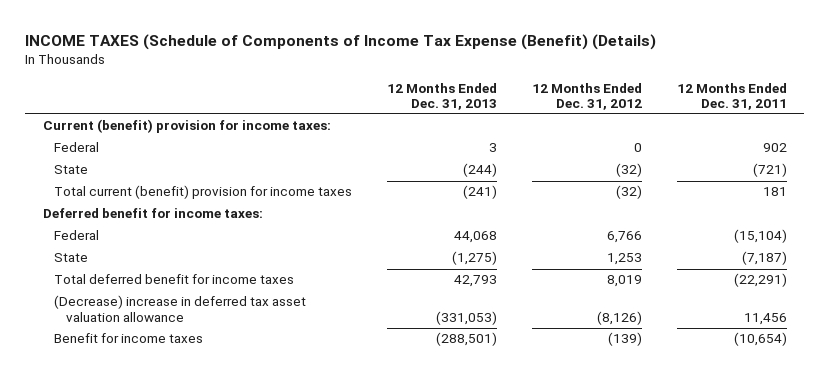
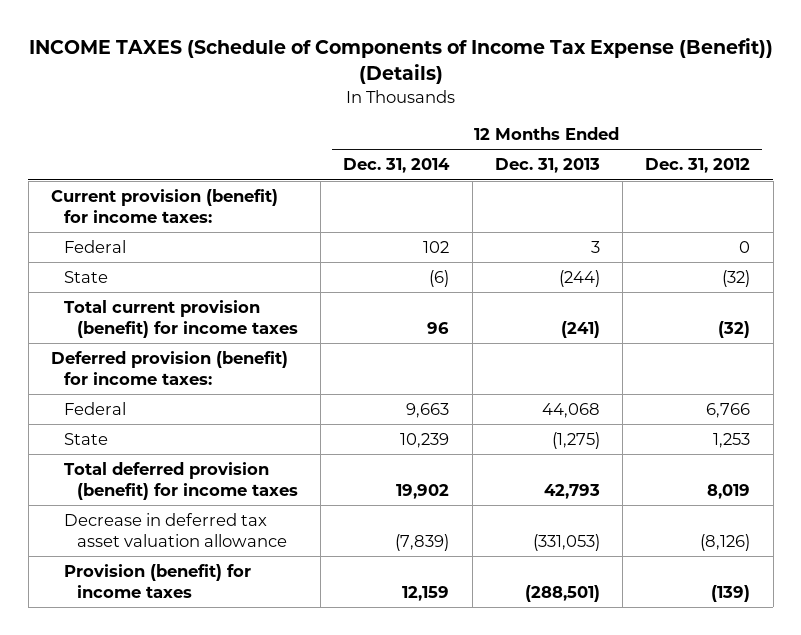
- INCOME TAXES (Schedule of Components of Income Tax Expense (Benefit) (Details)
+ INCOME TAXES (Schedule of Components of Income Tax Expense (Benefit)) (Details)
- | 12 Months Ended Dec. 31, 2013 | 12 Months Ended Dec. 31, 2012 | 12 Months Ended Dec. 31, 2011
+ | 12 Months Ended Dec. 31, 2014 | 12 Months Ended Dec. 31, 2013 | 12 Months Ended Dec. 31, 2012
- Current (benefit) provision for income taxes:
+ Current provision (benefit) for income taxes:
- Total current (benefit) provision for income taxes | (241) | (32) | 181
- Deferred benefit for income taxes:
+ Total current provision (benefit) for income taxes | 96 | (241) | (32)
+ Deferred provision (benefit) for income taxes:
- Total deferred benefit for income taxes | 42,793 | 8,019 | (22,291)
- (Decrease) increase in deferred tax asset valuation allowance | (331,053) | (8,126) | 11,456
- Benefit for income taxes | (288,501) | (139) | (10,654)
+ Total deferred provision (benefit) for income taxes | 19,902 | 42,793 | 8,019
+ Decrease in deferred tax asset valuation allowance | (7,839) | (331,053) | (8,126)
+ Provision (benefit) for income taxes | 12,159 | (288,501) | (139)

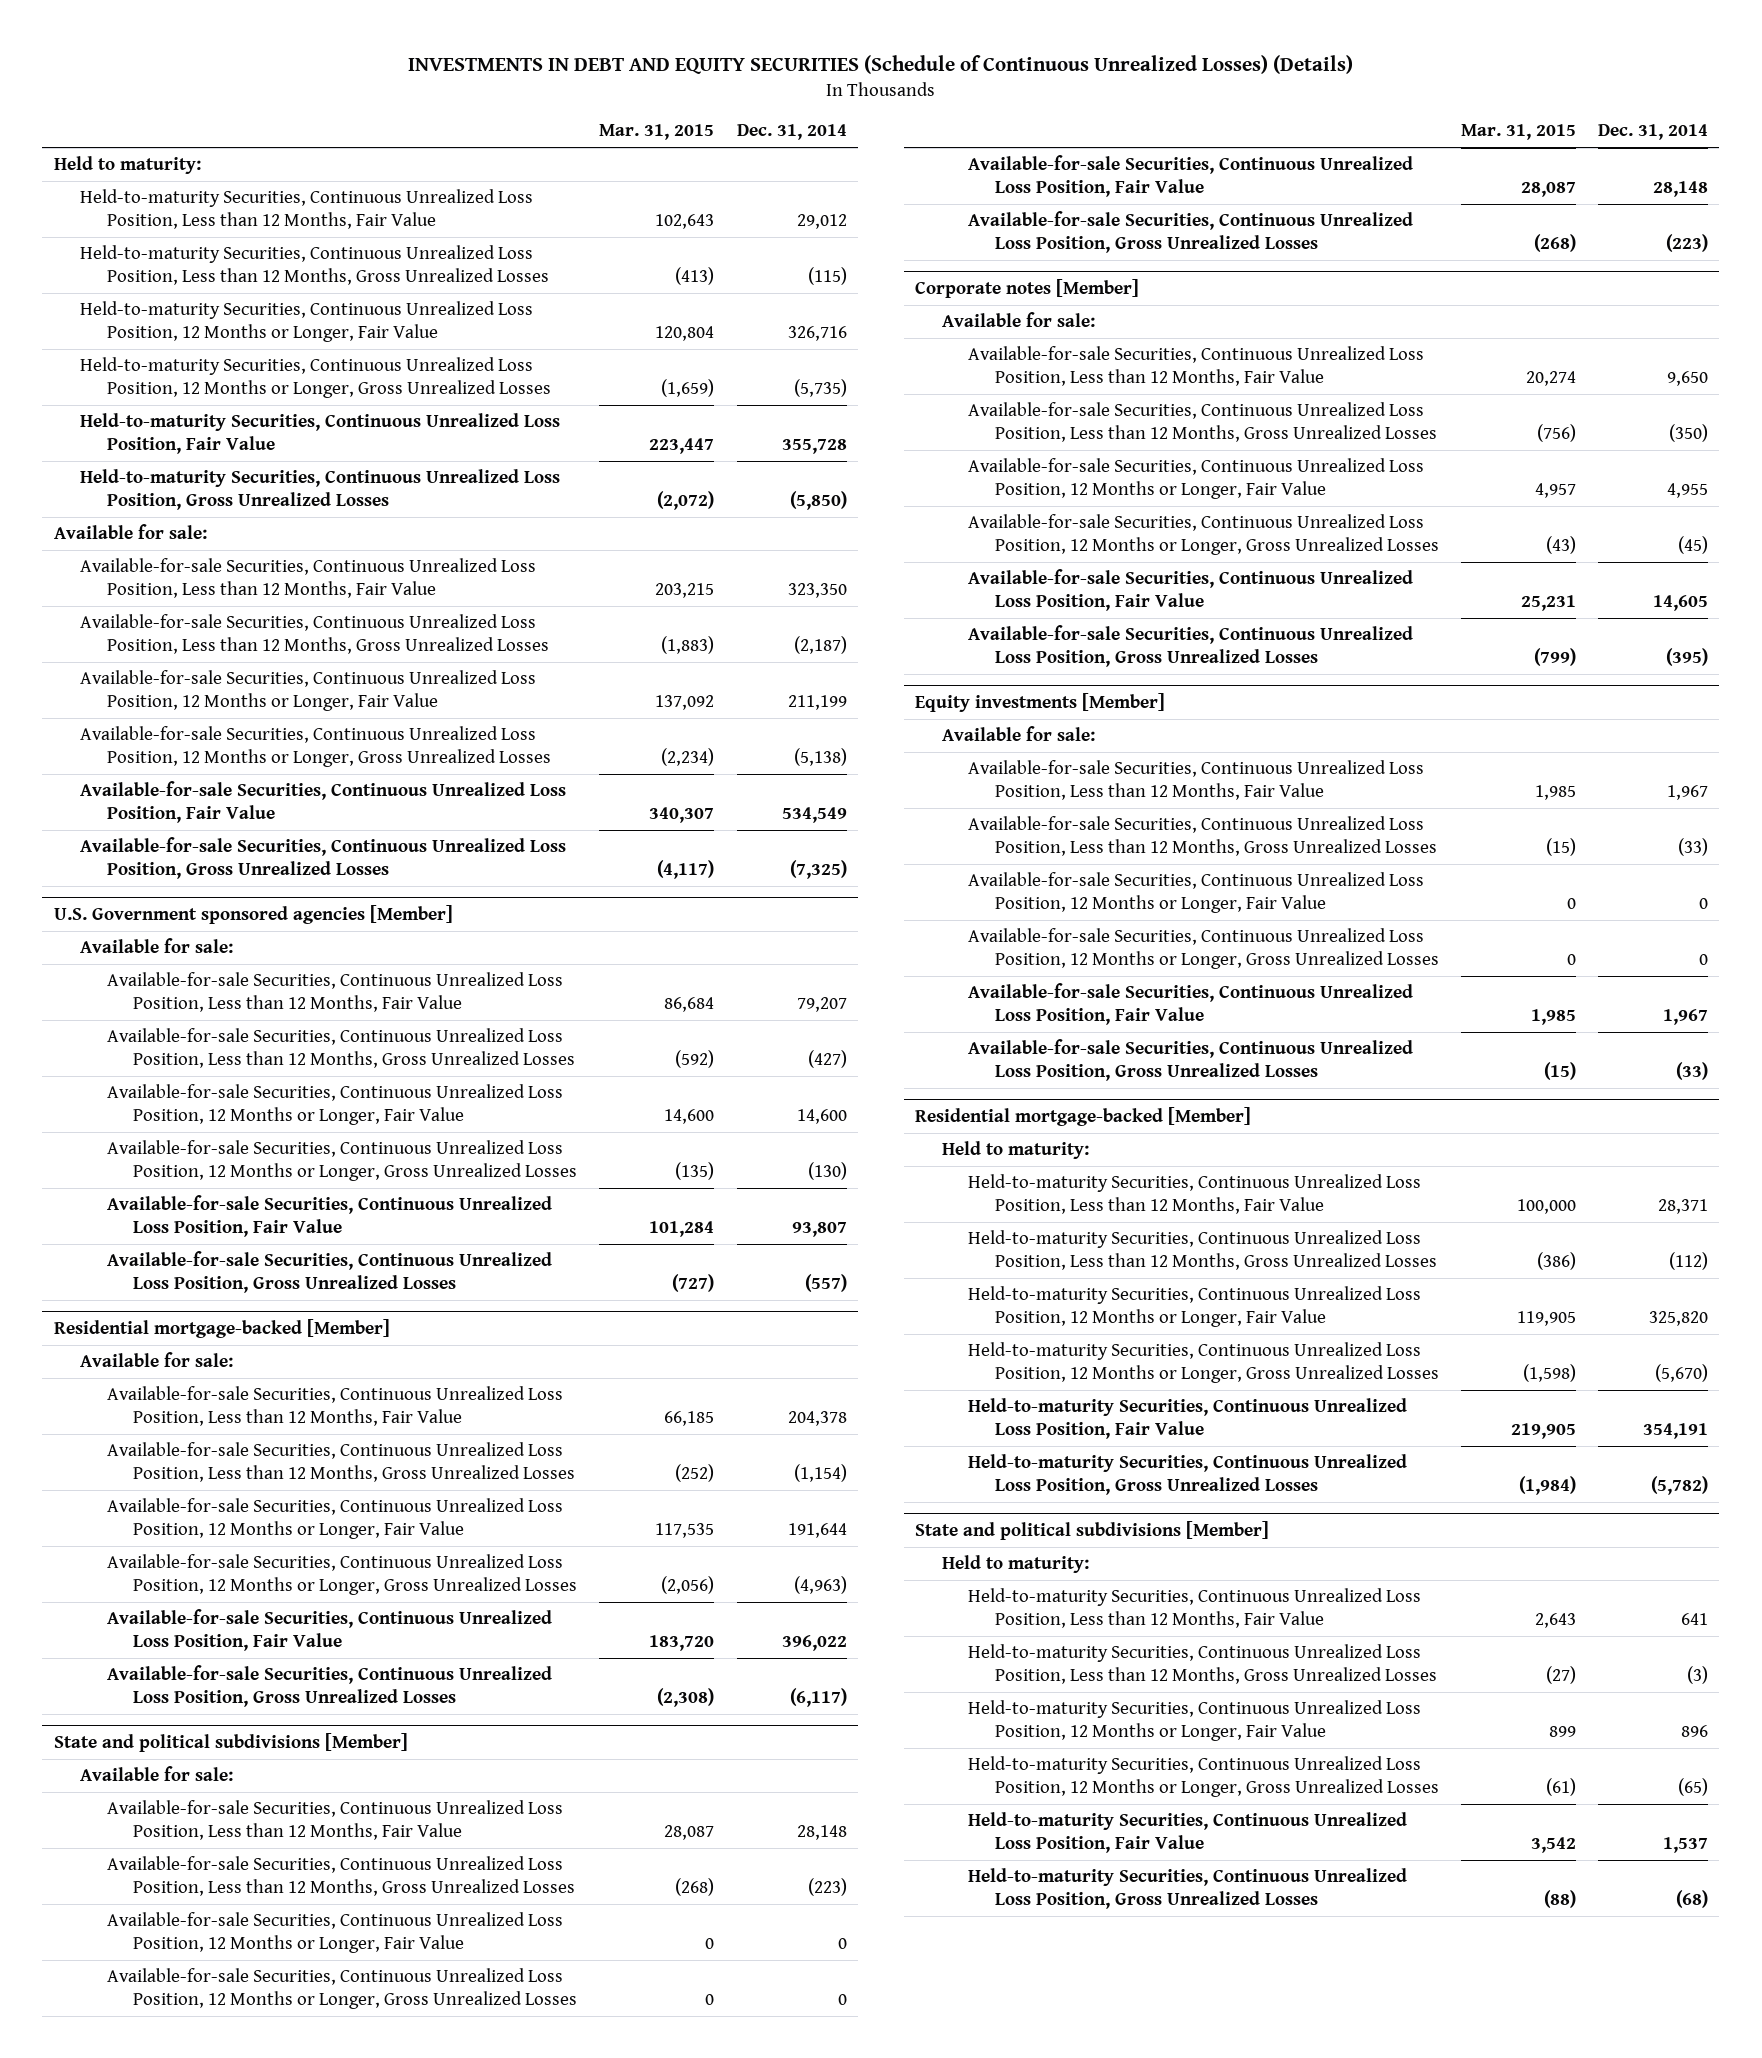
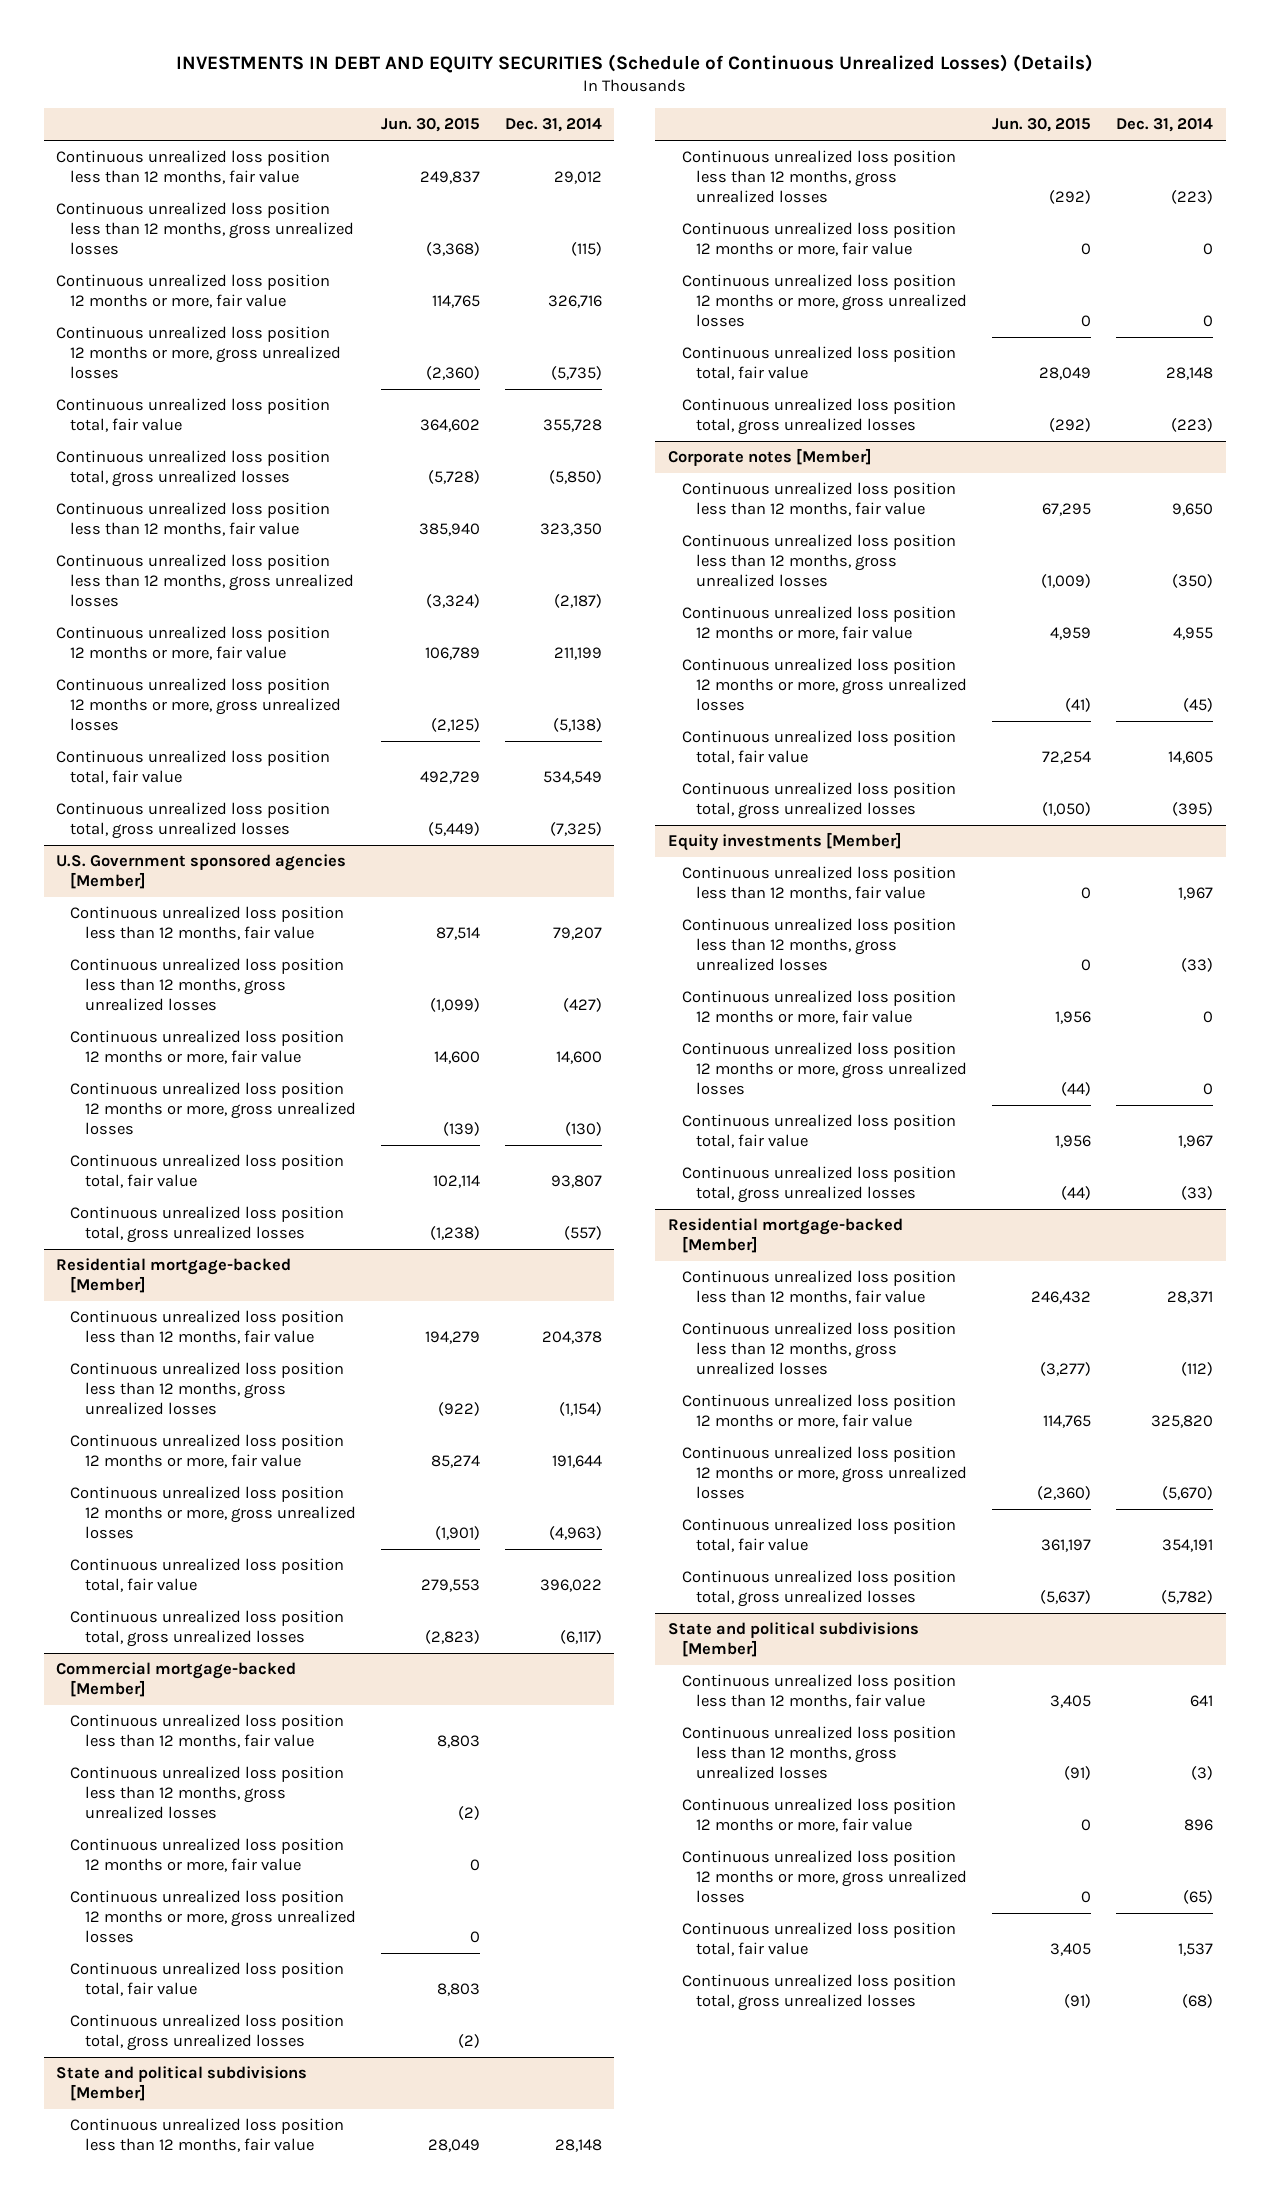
- | Mar. 31, 2015 | Dec. 31, 2014
+ | Jun. 30, 2015 | Dec. 31, 2014
- Held to maturity:
- Held-to-maturity Securities, Continuous Unrealized Loss Position, Less than 12 Months, Fair Value | 102,643 | 29,012
- Held-to-maturity Securities, Continuous Unrealized Loss Position, Less than 12 Months, Gross Unrealized Losses | (413) | (115)
- Held-to-maturity Securities, Continuous Unrealized Loss Position, 12 Months or Longer, Fair Value | 120,804 | 326,716
- Held-to-maturity Securities, Continuous Unrealized Loss Position, 12 Months or Longer, Gross Unrealized Losses | (1,659) | (5,735)
- Held-to-maturity Securities, Continuous Unrealized Loss Position, Fair Value | 223,447 | 355,728
- Held-to-maturity Securities, Continuous Unrealized Loss Position, Gross Unrealized Losses | (2,072) | (5,850)
- Available for sale:
- Available-for-sale Securities, Continuous Unrealized Loss Position, Less than 12 Months, Fair Value | 203,215 | 323,350
- Available-for-sale Securities, Continuous Unrealized Loss Position, Less than 12 Months, Gross Unrealized Losses | (1,883) | (2,187)
- Available-for-sale Securities, Continuous Unrealized Loss Position, 12 Months or Longer, Fair Value | 137,092 | 211,199
- Available-for-sale Securities, Continuous Unrealized Loss Position, 12 Months or Longer, Gross Unrealized Losses | (2,234) | (5,138)
- Available-for-sale Securities, Continuous Unrealized Loss Position, Fair Value | 340,307 | 534,549
- Available-for-sale Securities, Continuous Unrealized Loss Position, Gross Unrealized Losses | (4,117) | (7,325)
+ Continuous unrealized loss position less than 12 months, fair value | 249,837 | 29,012
+ Continuous unrealized loss position less than 12 months, gross unrealized losses | (3,368) | (115)
+ Continuous unrealized loss position 12 months or more, fair value | 114,765 | 326,716
+ Continuous unrealized loss position 12 months or more, gross unrealized losses | (2,360) | (5,735)
+ Continuous unrealized loss position total, fair value | 364,602 | 355,728
+ Continuous unrealized loss position total, gross unrealized losses | (5,728) | (5,850)
+ Continuous unrealized loss position less than 12 months, fair value | 385,940 | 323,350
+ Continuous unrealized loss position less than 12 months, gross unrealized losses | (3,324) | (2,187)
+ Continuous unrealized loss position 12 months or more, fair value | 106,789 | 211,199
+ Continuous unrealized loss position 12 months or more, gross unrealized losses | (2,125) | (5,138)
+ Continuous unrealized loss position total, fair value | 492,729 | 534,549
+ Continuous unrealized loss position total, gross unrealized losses | (5,449) | (7,325)
@ U.S. Government sponsored agencies [Member]
- Available for sale:
- Available-for-sale Securities, Continuous Unrealized Loss Position, Less than 12 Months, Fair Value | 86,684 | 79,207
- Available-for-sale Securities, Continuous Unrealized Loss Position, Less than 12 Months, Gross Unrealized Losses | (592) | (427)
- Available-for-sale Securities, Continuous Unrealized Loss Position, 12 Months or Longer, Fair Value | 14,600 | 14,600
- Available-for-sale Securities, Continuous Unrealized Loss Position, 12 Months or Longer, Gross Unrealized Losses | (135) | (130)
- Available-for-sale Securities, Continuous Unrealized Loss Position, Fair Value | 101,284 | 93,807
- Available-for-sale Securities, Continuous Unrealized Loss Position, Gross Unrealized Losses | (727) | (557)
+ Continuous unrealized loss position less than 12 months, fair value | 87,514 | 79,207
+ Continuous unrealized loss position less than 12 months, gross unrealized losses | (1,099) | (427)
+ Continuous unrealized loss position 12 months or more, fair value | 14,600 | 14,600
+ Continuous unrealized loss position 12 months or more, gross unrealized losses | (139) | (130)
+ Continuous unrealized loss position total, fair value | 102,114 | 93,807
+ Continuous unrealized loss position total, gross unrealized losses | (1,238) | (557)
@ Residential mortgage-backed [Member]
- Available for sale:
- Available-for-sale Securities, Continuous Unrealized Loss Position, Less than 12 Months, Fair Value | 66,185 | 204,378
- Available-for-sale Securities, Continuous Unrealized Loss Position, Less than 12 Months, Gross Unrealized Losses | (252) | (1,154)
- Available-for-sale Securities, Continuous Unrealized Loss Position, 12 Months or Longer, Fair Value | 117,535 | 191,644
- Available-for-sale Securities, Continuous Unrealized Loss Position, 12 Months or Longer, Gross Unrealized Losses | (2,056) | (4,963)
- Available-for-sale Securities, Continuous Unrealized Loss Position, Fair Value | 183,720 | 396,022
- Available-for-sale Securities, Continuous Unrealized Loss Position, Gross Unrealized Losses | (2,308) | (6,117)
+ Continuous unrealized loss position less than 12 months, fair value | 194,279 | 204,378
+ Continuous unrealized loss position less than 12 months, gross unrealized losses | (922) | (1,154)
+ Continuous unrealized loss position 12 months or more, fair value | 85,274 | 191,644
+ Continuous unrealized loss position 12 months or more, gross unrealized losses | (1,901) | (4,963)
+ Continuous unrealized loss position total, fair value | 279,553 | 396,022
+ Continuous unrealized loss position total, gross unrealized losses | (2,823) | (6,117)
+ Commercial mortgage-backed [Member]
+ Continuous unrealized loss position less than 12 months, fair value | 8,803 |
+ Continuous unrealized loss position less than 12 months, gross unrealized losses | (2) |
+ Continuous unrealized loss position 12 months or more, fair value | 0 |
+ Continuous unrealized loss position 12 months or more, gross unrealized losses | 0 |
+ Continuous unrealized loss position total, fair value | 8,803 |
+ Continuous unrealized loss position total, gross unrealized losses | (2) |
@ State and political subdivisions [Member]
- Available for sale:
- Available-for-sale Securities, Continuous Unrealized Loss Position, Less than 12 Months, Fair Value | 28,087 | 28,148
- Available-for-sale Securities, Continuous Unrealized Loss Position, Less than 12 Months, Gross Unrealized Losses | (268) | (223)
- Available-for-sale Securities, Continuous Unrealized Loss Position, 12 Months or Longer, Fair Value | 0 | 0
- Available-for-sale Securities, Continuous Unrealized Loss Position, 12 Months or Longer, Gross Unrealized Losses | 0 | 0
- Available-for-sale Securities, Continuous Unrealized Loss Position, Fair Value | 28,087 | 28,148
- Available-for-sale Securities, Continuous Unrealized Loss Position, Gross Unrealized Losses | (268) | (223)
+ Continuous unrealized loss position less than 12 months, fair value | 28,049 | 28,148
+ Continuous unrealized loss position less than 12 months, gross unrealized losses | (292) | (223)
+ Continuous unrealized loss position 12 months or more, fair value | 0 | 0
+ Continuous unrealized loss position 12 months or more, gross unrealized losses | 0 | 0
+ Continuous unrealized loss position total, fair value | 28,049 | 28,148
+ Continuous unrealized loss position total, gross unrealized losses | (292) | (223)
@ Corporate notes [Member]
- Available for sale:
- Available-for-sale Securities, Continuous Unrealized Loss Position, Less than 12 Months, Fair Value | 20,274 | 9,650
- Available-for-sale Securities, Continuous Unrealized Loss Position, Less than 12 Months, Gross Unrealized Losses | (756) | (350)
- Available-for-sale Securities, Continuous Unrealized Loss Position, 12 Months or Longer, Fair Value | 4,957 | 4,955
- Available-for-sale Securities, Continuous Unrealized Loss Position, 12 Months or Longer, Gross Unrealized Losses | (43) | (45)
- Available-for-sale Securities, Continuous Unrealized Loss Position, Fair Value | 25,231 | 14,605
- Available-for-sale Securities, Continuous Unrealized Loss Position, Gross Unrealized Losses | (799) | (395)
+ Continuous unrealized loss position less than 12 months, fair value | 67,295 | 9,650
+ Continuous unrealized loss position less than 12 months, gross unrealized losses | (1,009) | (350)
+ Continuous unrealized loss position 12 months or more, fair value | 4,959 | 4,955
+ Continuous unrealized loss position 12 months or more, gross unrealized losses | (41) | (45)
+ Continuous unrealized loss position total, fair value | 72,254 | 14,605
+ Continuous unrealized loss position total, gross unrealized losses | (1,050) | (395)
@ Equity investments [Member]
- Available for sale:
- Available-for-sale Securities, Continuous Unrealized Loss Position, Less than 12 Months, Fair Value | 1,985 | 1,967
- Available-for-sale Securities, Continuous Unrealized Loss Position, Less than 12 Months, Gross Unrealized Losses | (15) | (33)
- Available-for-sale Securities, Continuous Unrealized Loss Position, 12 Months or Longer, Fair Value | 0 | 0
- Available-for-sale Securities, Continuous Unrealized Loss Position, 12 Months or Longer, Gross Unrealized Losses | 0 | 0
- Available-for-sale Securities, Continuous Unrealized Loss Position, Fair Value | 1,985 | 1,967
- Available-for-sale Securities, Continuous Unrealized Loss Position, Gross Unrealized Losses | (15) | (33)
+ Continuous unrealized loss position less than 12 months, fair value | 0 | 1,967
+ Continuous unrealized loss position less than 12 months, gross unrealized losses | 0 | (33)
+ Continuous unrealized loss position 12 months or more, fair value | 1,956 | 0
+ Continuous unrealized loss position 12 months or more, gross unrealized losses | (44) | 0
+ Continuous unrealized loss position total, fair value | 1,956 | 1,967
+ Continuous unrealized loss position total, gross unrealized losses | (44) | (33)
@ Residential mortgage-backed [Member]
- Held to maturity:
- Held-to-maturity Securities, Continuous Unrealized Loss Position, Less than 12 Months, Fair Value | 100,000 | 28,371
- Held-to-maturity Securities, Continuous Unrealized Loss Position, Less than 12 Months, Gross Unrealized Losses | (386) | (112)
- Held-to-maturity Securities, Continuous Unrealized Loss Position, 12 Months or Longer, Fair Value | 119,905 | 325,820
- Held-to-maturity Securities, Continuous Unrealized Loss Position, 12 Months or Longer, Gross Unrealized Losses | (1,598) | (5,670)
- Held-to-maturity Securities, Continuous Unrealized Loss Position, Fair Value | 219,905 | 354,191
- Held-to-maturity Securities, Continuous Unrealized Loss Position, Gross Unrealized Losses | (1,984) | (5,782)
+ Continuous unrealized loss position less than 12 months, fair value | 246,432 | 28,371
+ Continuous unrealized loss position less than 12 months, gross unrealized losses | (3,277) | (112)
+ Continuous unrealized loss position 12 months or more, fair value | 114,765 | 325,820
+ Continuous unrealized loss position 12 months or more, gross unrealized losses | (2,360) | (5,670)
+ Continuous unrealized loss position total, fair value | 361,197 | 354,191
+ Continuous unrealized loss position total, gross unrealized losses | (5,637) | (5,782)
@ State and political subdivisions [Member]
- Held to maturity:
- Held-to-maturity Securities, Continuous Unrealized Loss Position, Less than 12 Months, Fair Value | 2,643 | 641
- Held-to-maturity Securities, Continuous Unrealized Loss Position, Less than 12 Months, Gross Unrealized Losses | (27) | (3)
- Held-to-maturity Securities, Continuous Unrealized Loss Position, 12 Months or Longer, Fair Value | 899 | 896
- Held-to-maturity Securities, Continuous Unrealized Loss Position, 12 Months or Longer, Gross Unrealized Losses | (61) | (65)
- Held-to-maturity Securities, Continuous Unrealized Loss Position, Fair Value | 3,542 | 1,537
- Held-to-maturity Securities, Continuous Unrealized Loss Position, Gross Unrealized Losses | (88) | (68)
+ Continuous unrealized loss position less than 12 months, fair value | 3,405 | 641
+ Continuous unrealized loss position less than 12 months, gross unrealized losses | (91) | (3)
+ Continuous unrealized loss position 12 months or more, fair value | 0 | 896
+ Continuous unrealized loss position 12 months or more, gross unrealized losses | 0 | (65)
+ Continuous unrealized loss position total, fair value | 3,405 | 1,537
+ Continuous unrealized loss position total, gross unrealized losses | (91) | (68)

